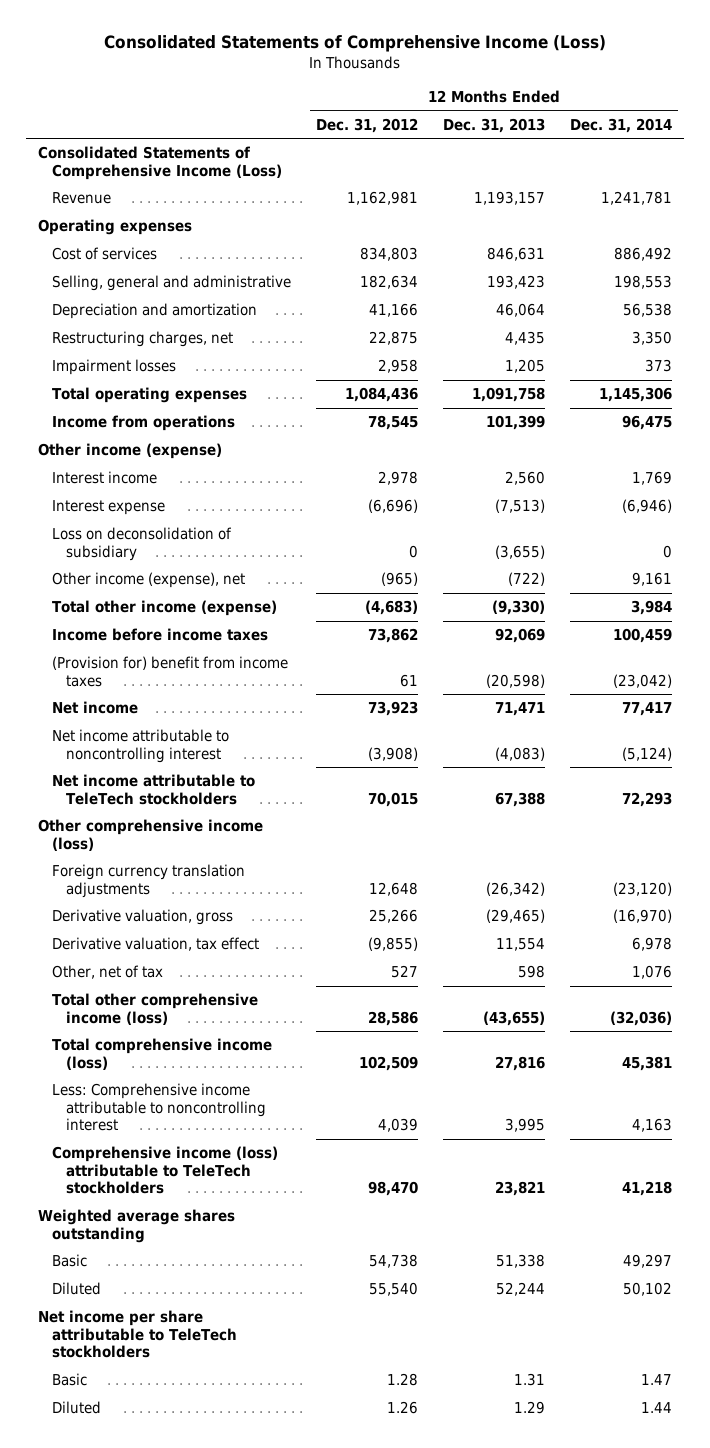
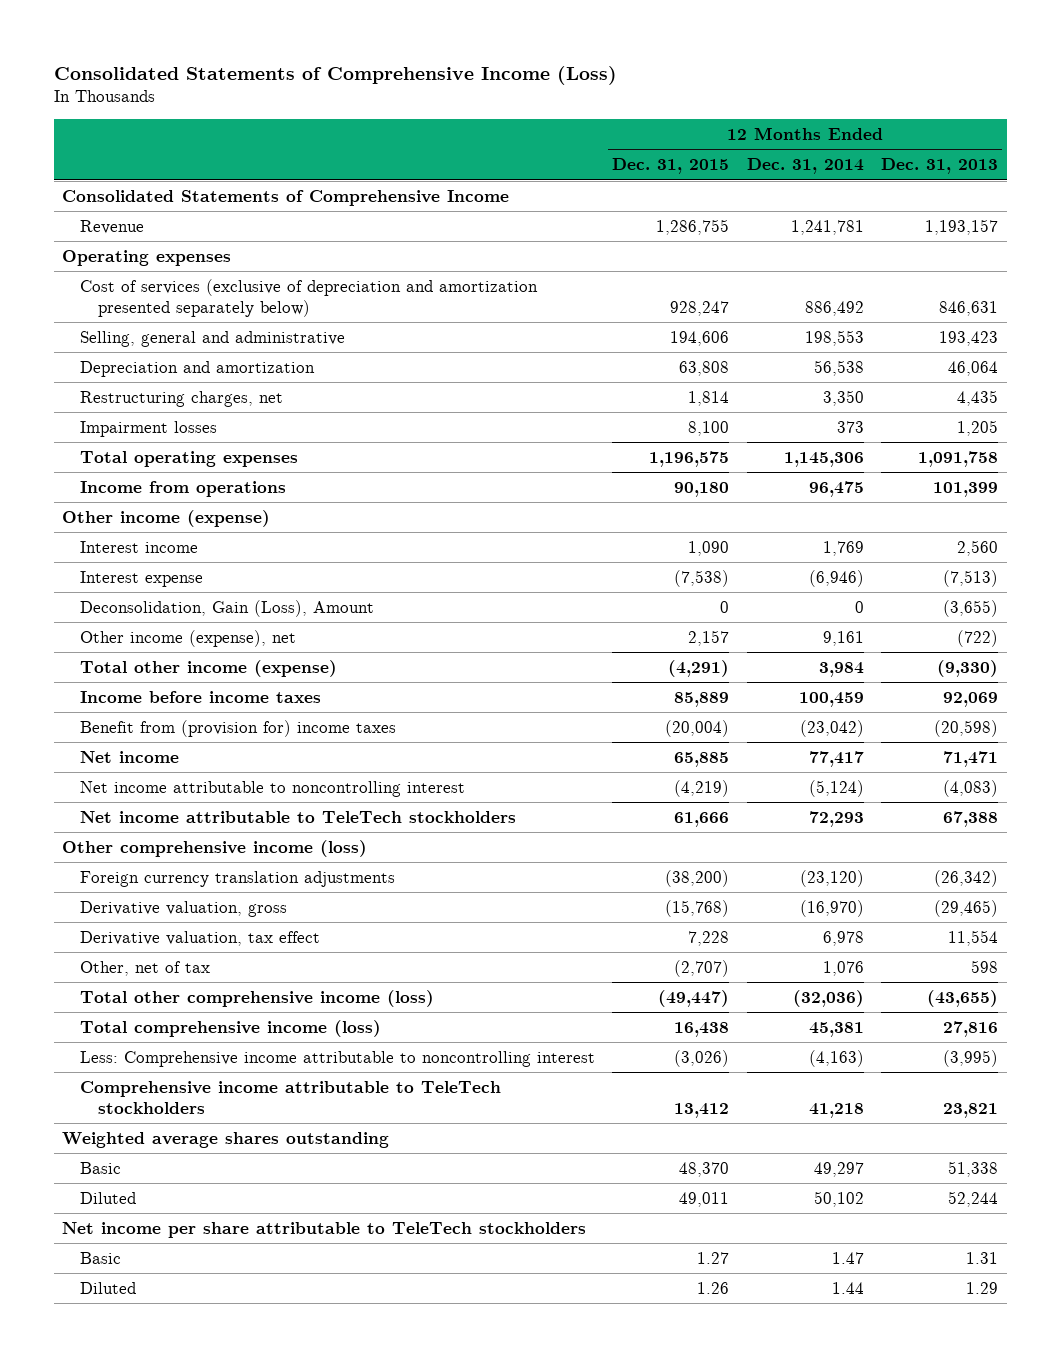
- | 12 Months Ended Dec. 31, 2012 | 12 Months Ended Dec. 31, 2013 | 12 Months Ended Dec. 31, 2014
+ | 12 Months Ended Dec. 31, 2015 | 12 Months Ended Dec. 31, 2014 | 12 Months Ended Dec. 31, 2013
- Consolidated Statements of Comprehensive Income (Loss)
+ Consolidated Statements of Comprehensive Income
- Cost of services | 834,803 | 846,631 | 886,492
+ Cost of services (exclusive of depreciation and amortization presented separately below) | 928,247 | 886,492 | 846,631
- Loss on deconsolidation of subsidiary | 0 | (3,655) | 0
+ Deconsolidation, Gain (Loss), Amount | 0 | 0 | (3,655)
- (Provision for) benefit from income taxes | 61 | (20,598) | (23,042)
+ Benefit from (provision for) income taxes | (20,004) | (23,042) | (20,598)
- Less: Comprehensive income attributable to noncontrolling interest | 4,039 | 3,995 | 4,163
- Comprehensive income (loss) attributable to TeleTech stockholders | 98,470 | 23,821 | 41,218
+ Less: Comprehensive income attributable to noncontrolling interest | (3,026) | (4,163) | (3,995)
+ Comprehensive income attributable to TeleTech stockholders | 13,412 | 41,218 | 23,821

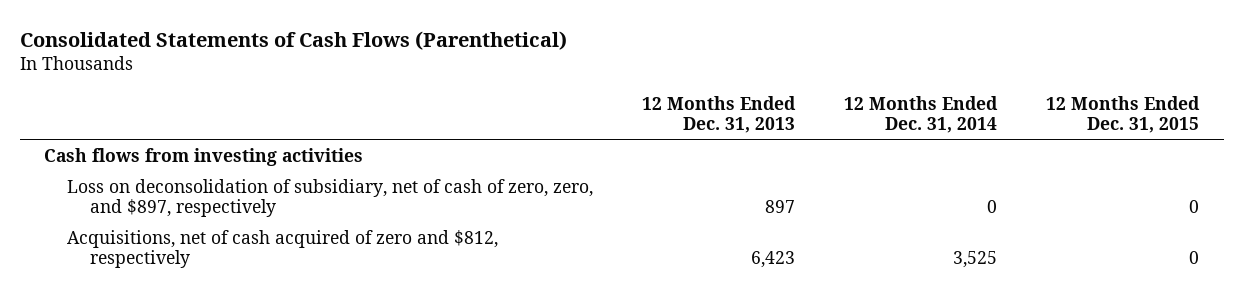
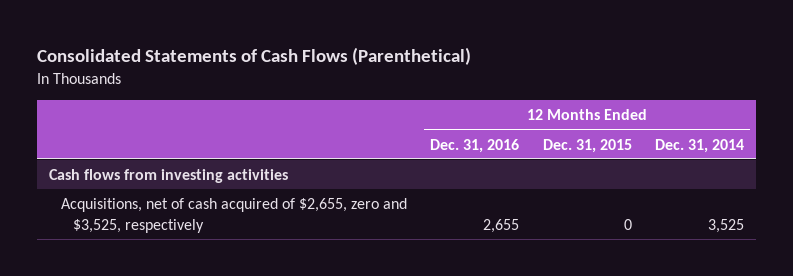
- | 12 Months Ended Dec. 31, 2013 | 12 Months Ended Dec. 31, 2014 | 12 Months Ended Dec. 31, 2015
+ | 12 Months Ended Dec. 31, 2016 | 12 Months Ended Dec. 31, 2015 | 12 Months Ended Dec. 31, 2014
- Loss on deconsolidation of subsidiary, net of cash of zero, zero, and $897, respectively | 897 | 0 | 0
- Acquisitions, net of cash acquired of zero and $812, respectively | 6,423 | 3,525 | 0
+ Acquisitions, net of cash acquired of $2,655, zero and $3,525, respectively | 2,655 | 0 | 3,525

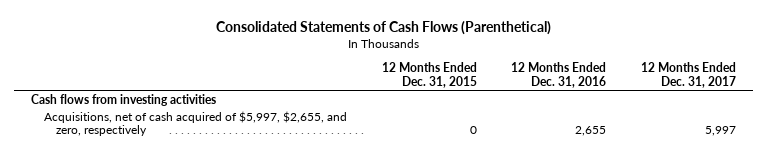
- | 12 Months Ended Dec. 31, 2016 | 12 Months Ended Dec. 31, 2015 | 12 Months Ended Dec. 31, 2014
+ | 12 Months Ended Dec. 31, 2015 | 12 Months Ended Dec. 31, 2016 | 12 Months Ended Dec. 31, 2017
- Acquisitions, net of cash acquired of $2,655, zero and $3,525, respectively | 2,655 | 0 | 3,525
+ Acquisitions, net of cash acquired of $5,997, $2,655, and zero, respectively | 0 | 2,655 | 5,997

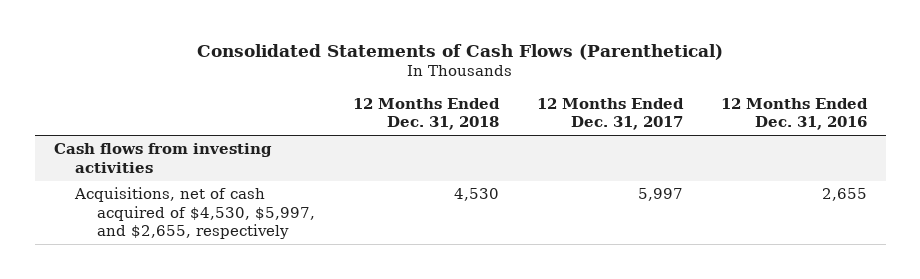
- | 12 Months Ended Dec. 31, 2015 | 12 Months Ended Dec. 31, 2016 | 12 Months Ended Dec. 31, 2017
+ | 12 Months Ended Dec. 31, 2018 | 12 Months Ended Dec. 31, 2017 | 12 Months Ended Dec. 31, 2016
- Acquisitions, net of cash acquired of $5,997, $2,655, and zero, respectively | 0 | 2,655 | 5,997
+ Acquisitions, net of cash acquired of $4,530, $5,997, and $2,655, respectively | 4,530 | 5,997 | 2,655

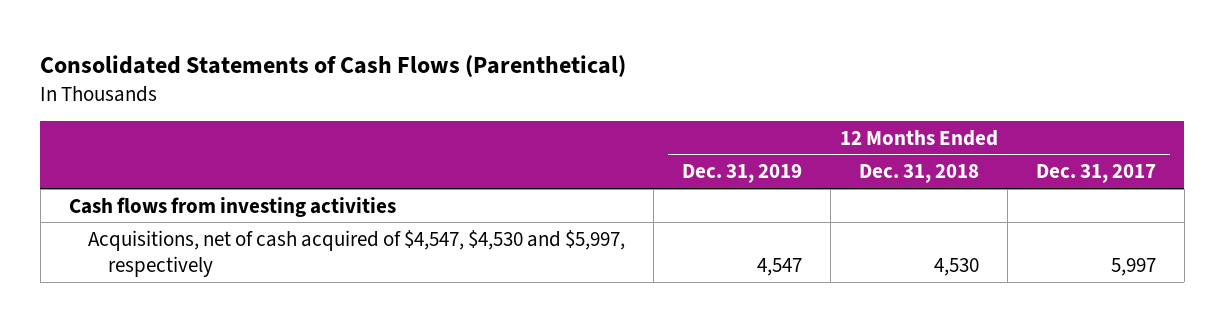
- | 12 Months Ended Dec. 31, 2018 | 12 Months Ended Dec. 31, 2017 | 12 Months Ended Dec. 31, 2016
+ | 12 Months Ended Dec. 31, 2019 | 12 Months Ended Dec. 31, 2018 | 12 Months Ended Dec. 31, 2017
- Acquisitions, net of cash acquired of $4,530, $5,997, and $2,655, respectively | 4,530 | 5,997 | 2,655
+ Acquisitions, net of cash acquired of $4,547, $4,530 and $5,997, respectively | 4,547 | 4,530 | 5,997

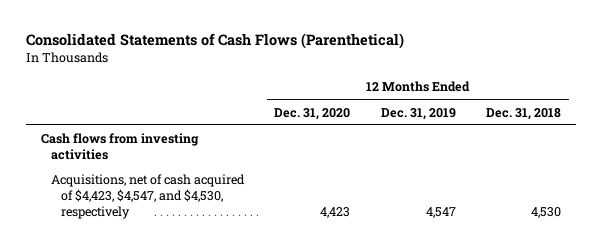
- | 12 Months Ended Dec. 31, 2019 | 12 Months Ended Dec. 31, 2018 | 12 Months Ended Dec. 31, 2017
+ | 12 Months Ended Dec. 31, 2020 | 12 Months Ended Dec. 31, 2019 | 12 Months Ended Dec. 31, 2018
- Acquisitions, net of cash acquired of $4,547, $4,530 and $5,997, respectively | 4,547 | 4,530 | 5,997
+ Acquisitions, net of cash acquired of $4,423, $4,547, and $4,530, respectively | 4,423 | 4,547 | 4,530

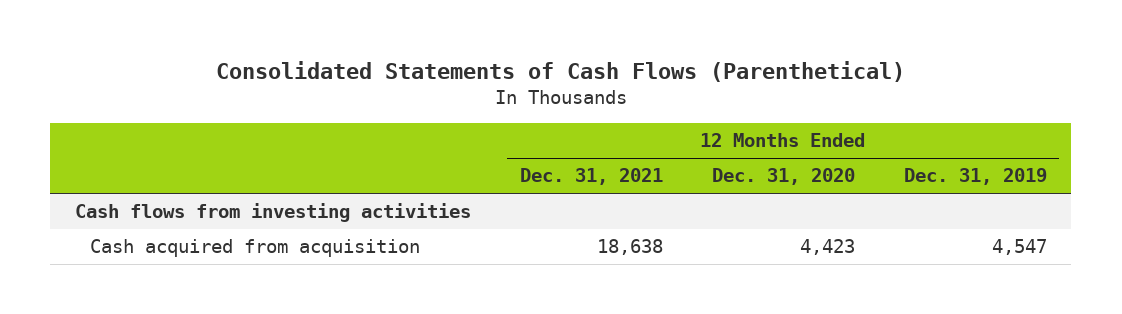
- | 12 Months Ended Dec. 31, 2020 | 12 Months Ended Dec. 31, 2019 | 12 Months Ended Dec. 31, 2018
+ | 12 Months Ended Dec. 31, 2021 | 12 Months Ended Dec. 31, 2020 | 12 Months Ended Dec. 31, 2019
- Acquisitions, net of cash acquired of $4,423, $4,547, and $4,530, respectively | 4,423 | 4,547 | 4,530
+ Cash acquired from acquisition | 18,638 | 4,423 | 4,547

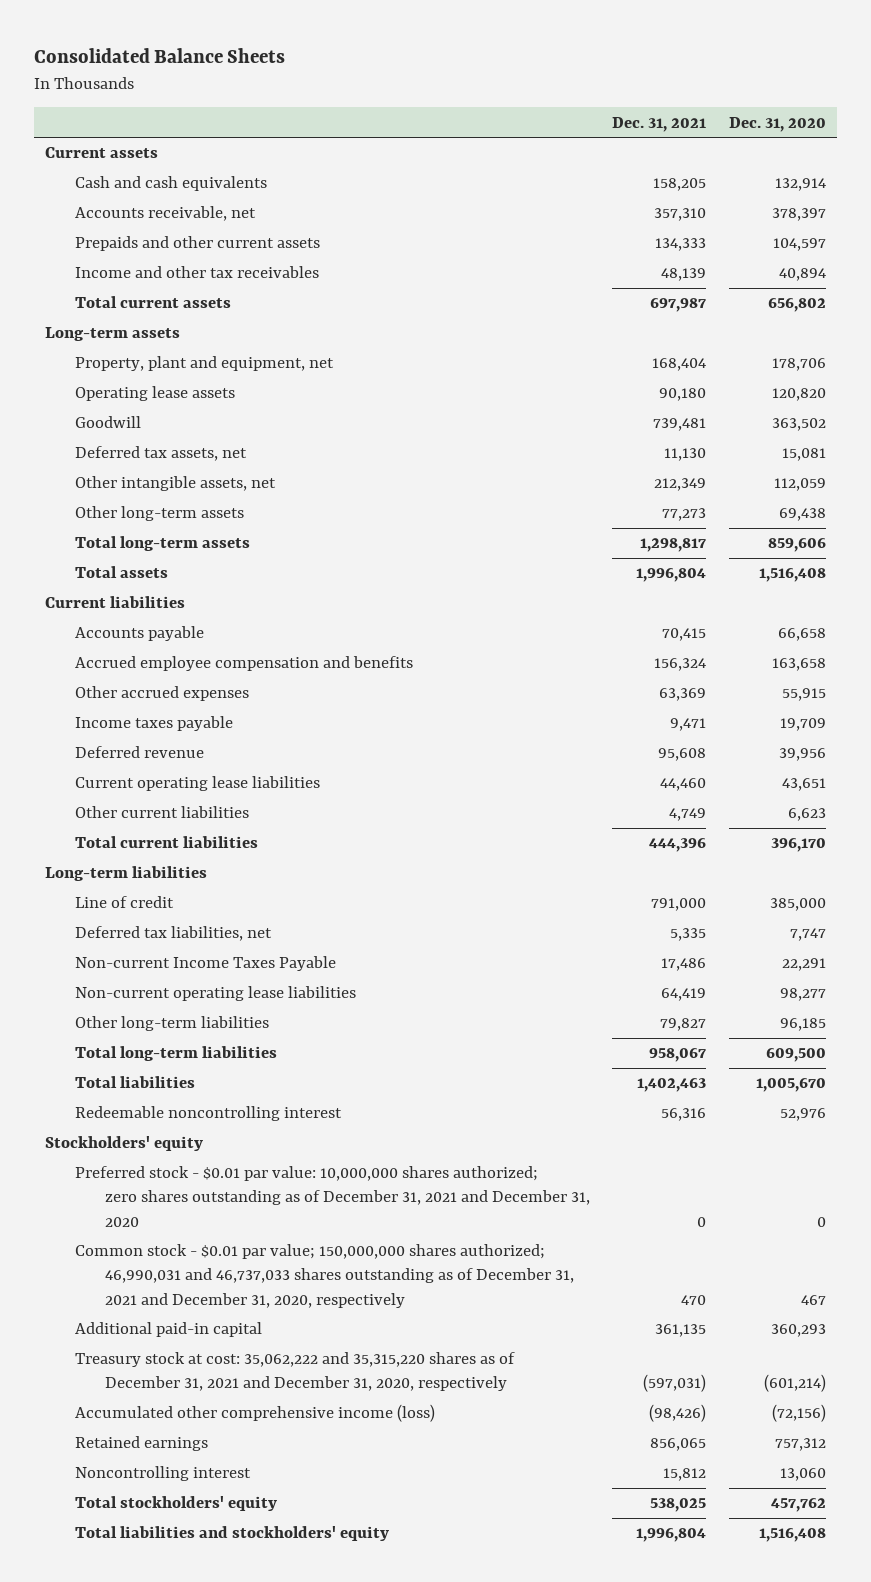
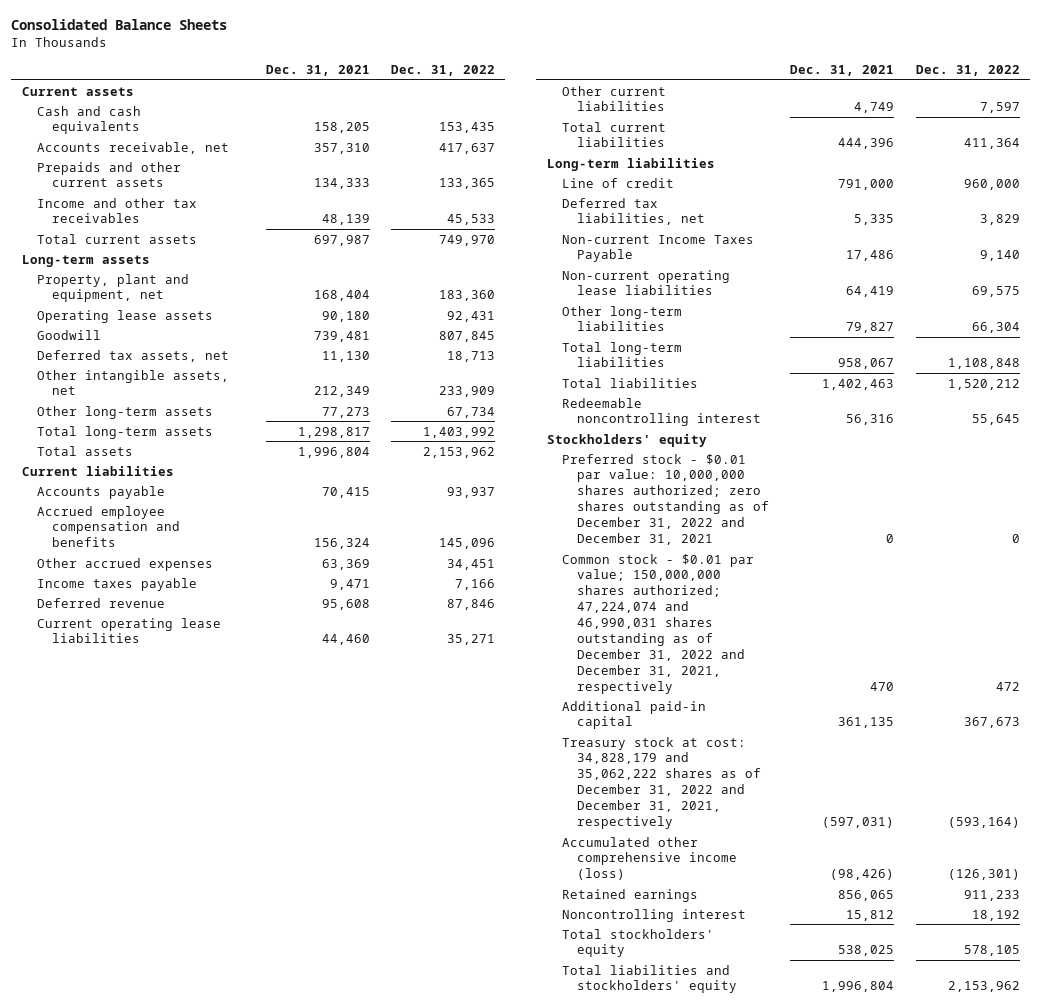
- | Dec. 31, 2021 | Dec. 31, 2020
+ | Dec. 31, 2021 | Dec. 31, 2022
- Preferred stock - $0.01 par value: 10,000,000 shares authorized; zero shares outstanding as of December 31, 2021 and December 31, 2020 | 0 | 0
- Common stock - $0.01 par value; 150,000,000 shares authorized; 46,990,031 and 46,737,033 shares outstanding as of December 31, 2021 and December 31, 2020, respectively | 470 | 467
+ Preferred stock - $0.01 par value: 10,000,000 shares authorized; zero shares outstanding as of December 31, 2022 and December 31, 2021 | 0 | 0
+ Common stock - $0.01 par value; 150,000,000 shares authorized; 47,224,074 and 46,990,031 shares outstanding as of December 31, 2022 and December 31, 2021, respectively | 470 | 472
- Treasury stock at cost: 35,062,222 and 35,315,220 shares as of December 31, 2021 and December 31, 2020, respectively | (597,031) | (601,214)
+ Treasury stock at cost: 34,828,179 and 35,062,222 shares as of December 31, 2022 and December 31, 2021, respectively | (597,031) | (593,164)

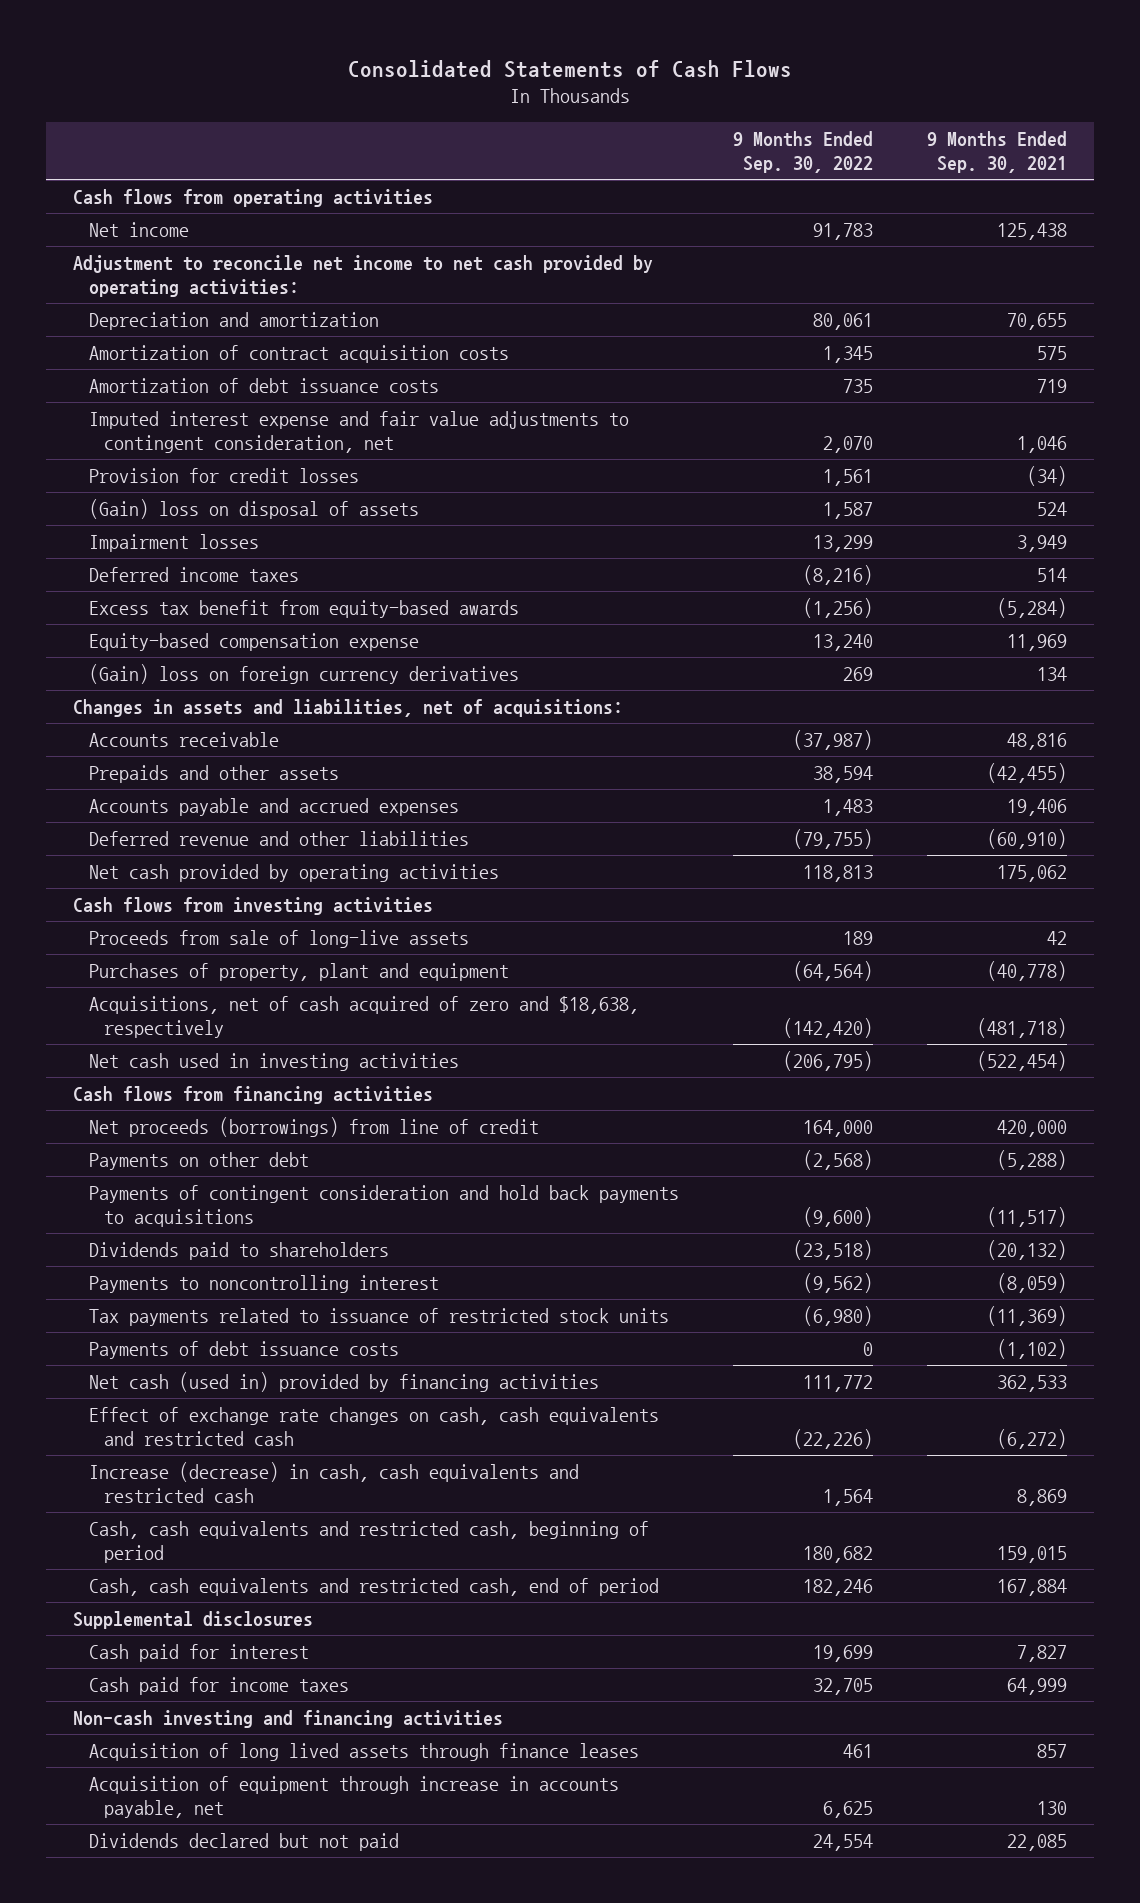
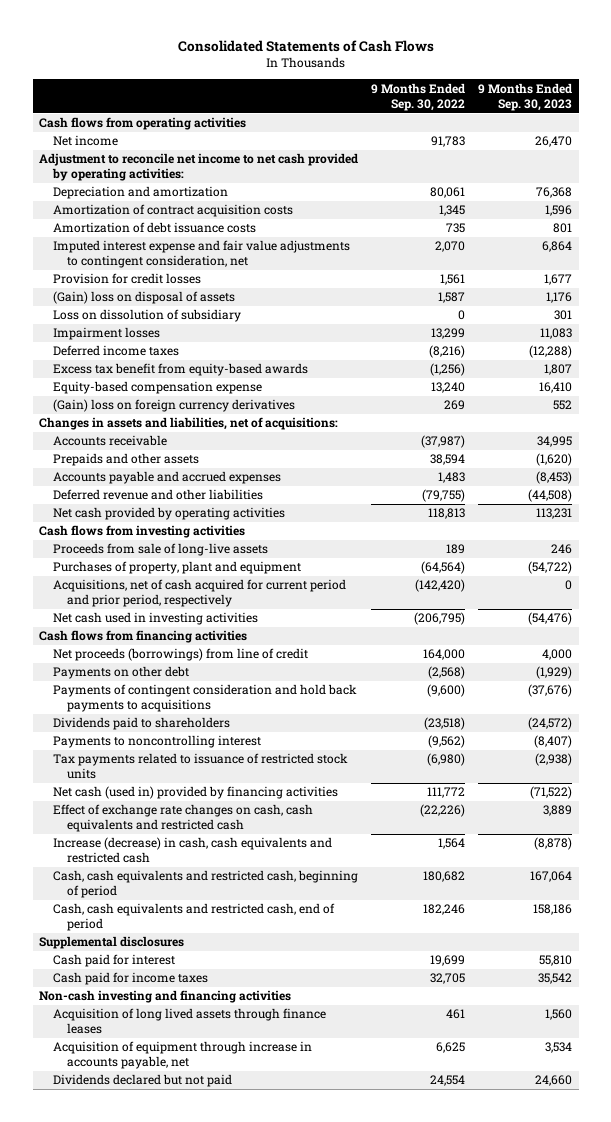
- | 9 Months Ended Sep. 30, 2022 | 9 Months Ended Sep. 30, 2021
+ | 9 Months Ended Sep. 30, 2022 | 9 Months Ended Sep. 30, 2023
+ Loss on dissolution of subsidiary | 0 | 301
- Acquisitions, net of cash acquired of zero and $18,638, respectively | (142,420) | (481,718)
+ Acquisitions, net of cash acquired for current period and prior period, respectively | (142,420) | 0
- Payments of debt issuance costs | 0 | (1,102)

